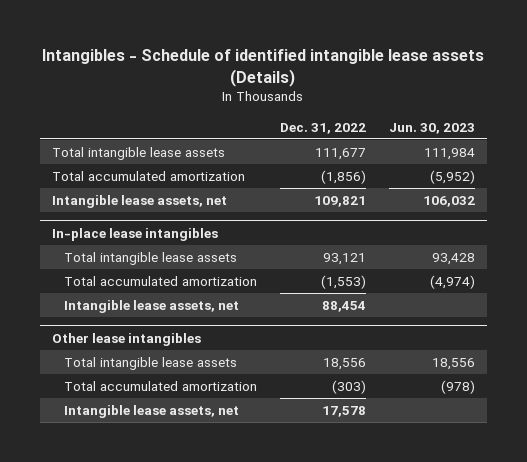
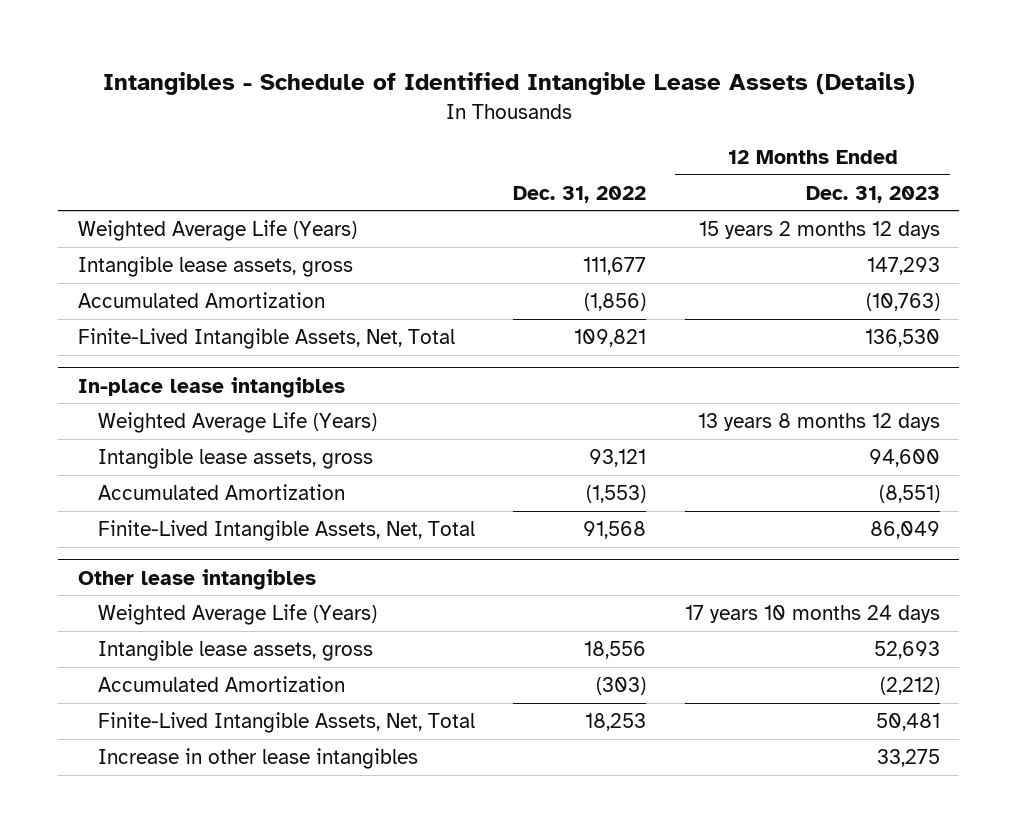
- Intangibles - Schedule of identified intangible lease assets (Details)
+ Intangibles - Schedule of Identified Intangible Lease Assets (Details)
- | Dec. 31, 2022 | Jun. 30, 2023
+ | Dec. 31, 2022 | 12 Months Ended Dec. 31, 2023
- Total intangible lease assets | 111,677 | 111,984
- Total accumulated amortization | (1,856) | (5,952)
- Intangible lease assets, net | 109,821 | 106,032
+ Weighted Average Life (Years) | | 15 years 2 months 12 days
+ Intangible lease assets, gross | 111,677 | 147,293
+ Accumulated Amortization | (1,856) | (10,763)
+ Finite-Lived Intangible Assets, Net, Total | 109,821 | 136,530
@ In-place lease intangibles
- Total intangible lease assets | 93,121 | 93,428
- Total accumulated amortization | (1,553) | (4,974)
- Intangible lease assets, net | 88,454 |
+ Weighted Average Life (Years) | | 13 years 8 months 12 days
+ Intangible lease assets, gross | 93,121 | 94,600
+ Accumulated Amortization | (1,553) | (8,551)
+ Finite-Lived Intangible Assets, Net, Total | 91,568 | 86,049
@ Other lease intangibles
- Total intangible lease assets | 18,556 | 18,556
- Total accumulated amortization | (303) | (978)
- Intangible lease assets, net | 17,578 |
+ Weighted Average Life (Years) | | 17 years 10 months 24 days
+ Intangible lease assets, gross | 18,556 | 52,693
+ Accumulated Amortization | (303) | (2,212)
+ Finite-Lived Intangible Assets, Net, Total | 18,253 | 50,481
+ Increase in other lease intangibles | | 33,275

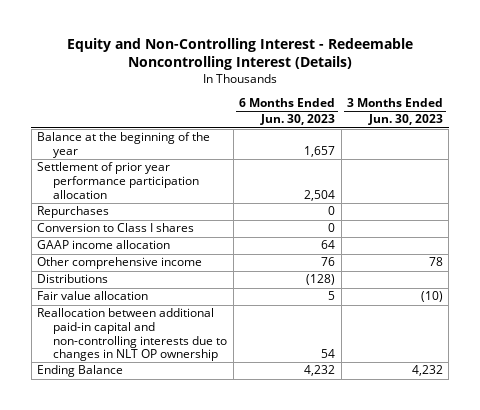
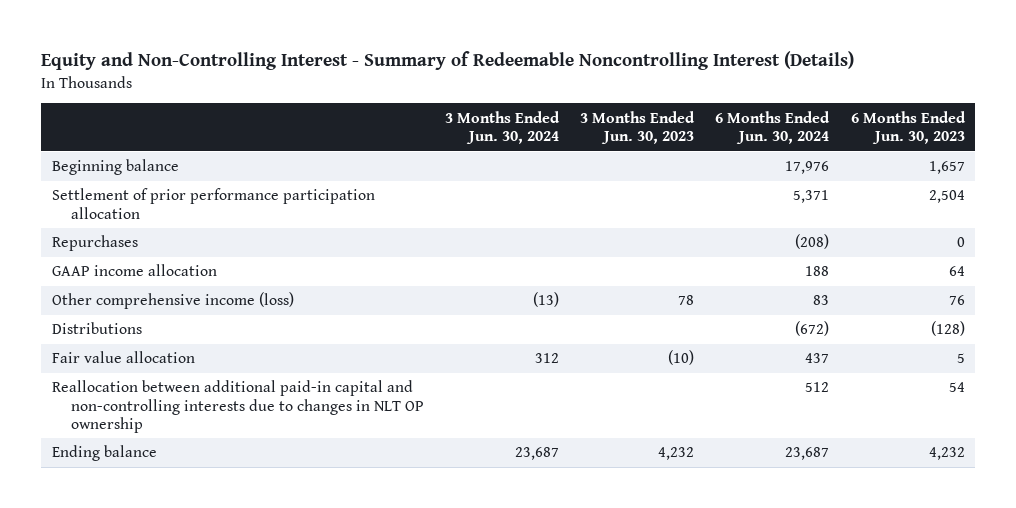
- Equity and Non-Controlling Interest - Redeemable Noncontrolling Interest (Details)
+ Equity and Non-Controlling Interest - Summary of Redeemable Noncontrolling Interest (Details)
- | 6 Months Ended Jun. 30, 2023 | 3 Months Ended Jun. 30, 2023
+ | 3 Months Ended Jun. 30, 2024 | 3 Months Ended Jun. 30, 2023 | 6 Months Ended Jun. 30, 2024 | 6 Months Ended Jun. 30, 2023
- Balance at the beginning of the year | 1,657 |
- Settlement of prior year performance participation allocation | 2,504 |
+ Beginning balance | | | 17,976 | 1,657
+ Settlement of prior performance participation allocation | | | 5,371 | 2,504
- Conversion to Class I shares | 0 |
- Other comprehensive income | 76 | 78
+ Other comprehensive income (loss) | (13) | 78 | 83 | 76
- Ending Balance | 4,232 | 4,232
+ Ending balance | 23,687 | 4,232 | 23,687 | 4,232

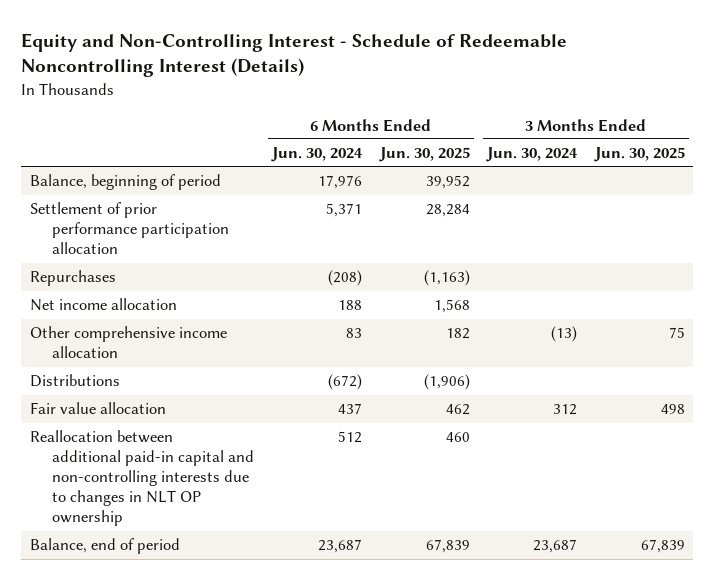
- Equity and Non-Controlling Interest - Summary of Redeemable Noncontrolling Interest (Details)
+ Equity and Non-Controlling Interest - Schedule of Redeemable Noncontrolling Interest (Details)
- | 3 Months Ended Jun. 30, 2024 | 3 Months Ended Jun. 30, 2023 | 6 Months Ended Jun. 30, 2024 | 6 Months Ended Jun. 30, 2023
+ | 6 Months Ended Jun. 30, 2024 | 6 Months Ended Jun. 30, 2025 | 3 Months Ended Jun. 30, 2024 | 3 Months Ended Jun. 30, 2025
- Beginning balance | | | 17,976 | 1,657
+ Balance, beginning of period | 17,976 | 39,952 | |
- GAAP income allocation | | | 188 | 64
- Other comprehensive income (loss) | (13) | 78 | 83 | 76
+ Net income allocation | 188 | 1,568 | |
+ Other comprehensive income allocation | 83 | 182 | (13) | 75
- Ending balance | 23,687 | 4,232 | 23,687 | 4,232
+ Balance, end of period | 23,687 | 67,839 | 23,687 | 67,839

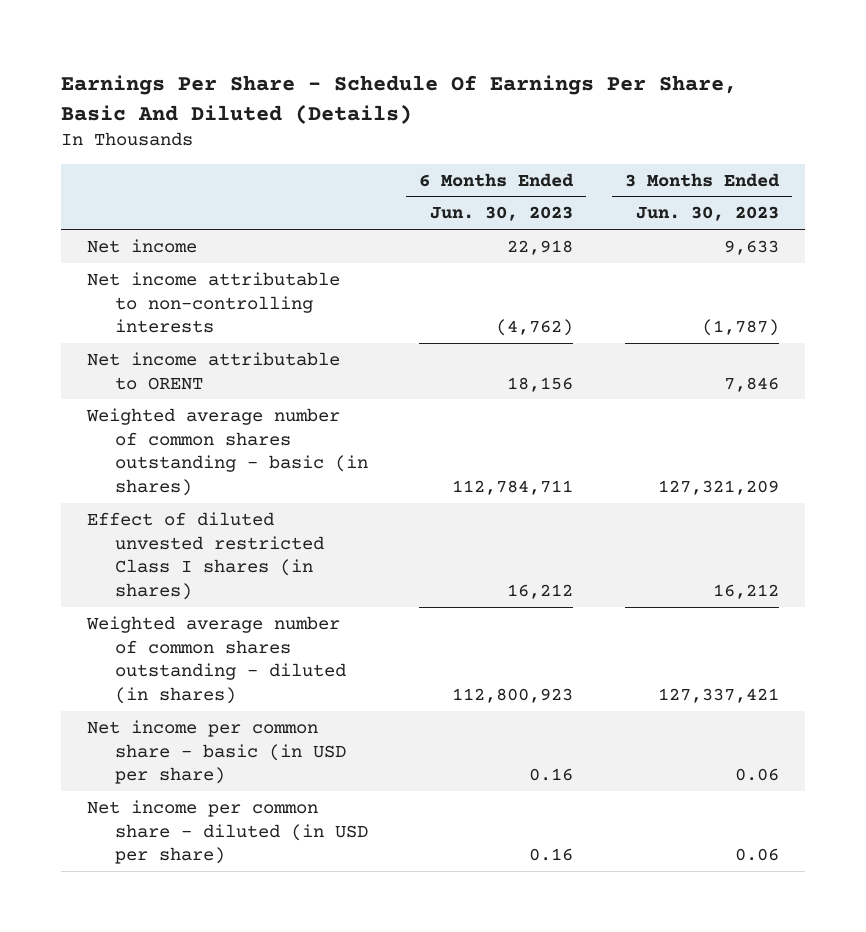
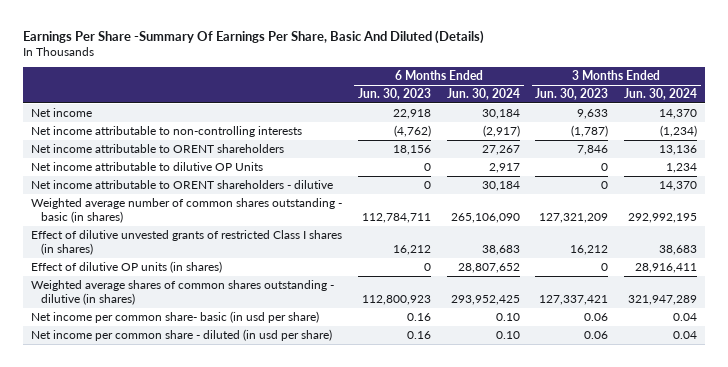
- Earnings Per Share - Schedule Of Earnings Per Share, Basic And Diluted (Details)
+ Earnings Per Share -Summary Of Earnings Per Share, Basic And Diluted (Details)
- | 6 Months Ended Jun. 30, 2023 | 3 Months Ended Jun. 30, 2023
+ | 6 Months Ended Jun. 30, 2023 | 6 Months Ended Jun. 30, 2024 | 3 Months Ended Jun. 30, 2023 | 3 Months Ended Jun. 30, 2024
- Net income attributable to ORENT | 18,156 | 7,846
+ Net income attributable to ORENT shareholders | 18,156 | 27,267 | 7,846 | 13,136
+ Net income attributable to dilutive OP Units | 0 | 2,917 | 0 | 1,234
+ Net income attributable to ORENT shareholders - dilutive | 0 | 30,184 | 0 | 14,370
- Effect of diluted unvested restricted Class I shares (in shares) | 16,212 | 16,212
- Weighted average number of common shares outstanding - diluted (in shares) | 112,800,923 | 127,337,421
- Net income per common share - basic (in USD per share) | 0.16 | 0.06
- Net income per common share - diluted (in USD per share) | 0.16 | 0.06
+ Effect of dilutive unvested grants of restricted Class I shares (in shares) | 16,212 | 38,683 | 16,212 | 38,683
+ Effect of dilutive OP units (in shares) | 0 | 28,807,652 | 0 | 28,916,411
+ Weighted average shares of common shares outstanding - dilutive (in shares) | 112,800,923 | 293,952,425 | 127,337,421 | 321,947,289
+ Net income per common share- basic (in usd per share) | 0.16 | 0.10 | 0.06 | 0.04
+ Net income per common share - diluted (in usd per share) | 0.16 | 0.10 | 0.06 | 0.04

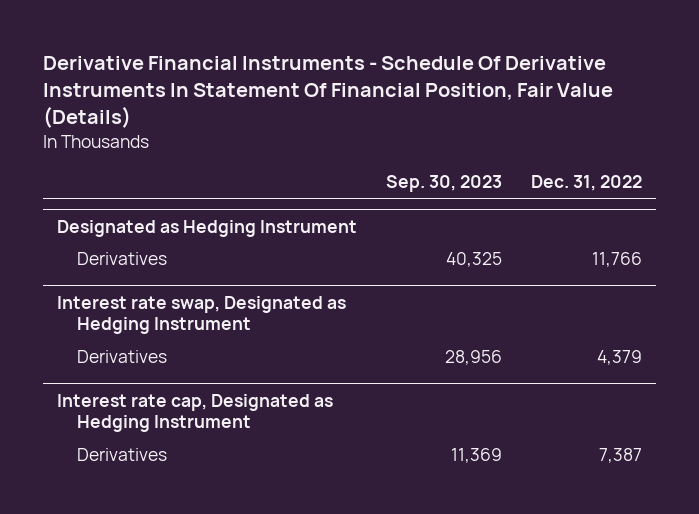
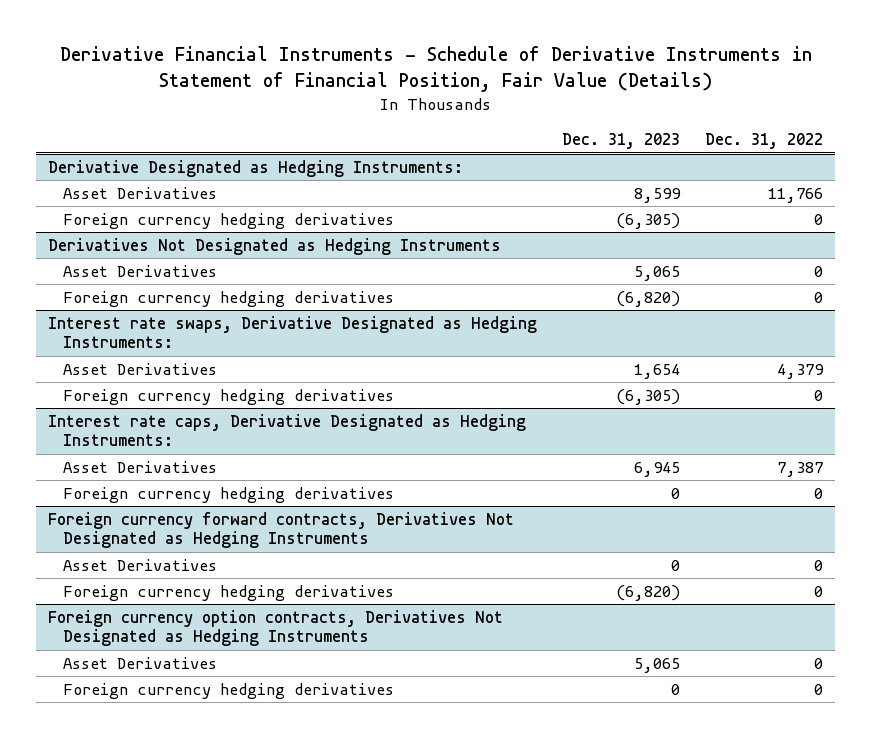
- Derivative Financial Instruments - Schedule Of Derivative Instruments In Statement Of Financial Position, Fair Value (Details)
+ Derivative Financial Instruments - Schedule of Derivative Instruments in Statement of Financial Position, Fair Value (Details)
- | Sep. 30, 2023 | Dec. 31, 2022
+ | Dec. 31, 2023 | Dec. 31, 2022
- Designated as Hedging Instrument
- Derivatives | 40,325 | 11,766
- Interest rate swap, Designated as Hedging Instrument
- Derivatives | 28,956 | 4,379
- Interest rate cap, Designated as Hedging Instrument
- Derivatives | 11,369 | 7,387
+ Derivative Designated as Hedging Instruments:
+ Asset Derivatives | 8,599 | 11,766
+ Foreign currency hedging derivatives | (6,305) | 0
+ Derivatives Not Designated as Hedging Instruments
+ Asset Derivatives | 5,065 | 0
+ Foreign currency hedging derivatives | (6,820) | 0
+ Interest rate swaps, Derivative Designated as Hedging Instruments:
+ Asset Derivatives | 1,654 | 4,379
+ Foreign currency hedging derivatives | (6,305) | 0
+ Interest rate caps, Derivative Designated as Hedging Instruments:
+ Asset Derivatives | 6,945 | 7,387
+ Foreign currency hedging derivatives | 0 | 0
+ Foreign currency forward contracts, Derivatives Not Designated as Hedging Instruments
+ Asset Derivatives | 0 | 0
+ Foreign currency hedging derivatives | (6,820) | 0
+ Foreign currency option contracts, Derivatives Not Designated as Hedging Instruments
+ Asset Derivatives | 5,065 | 0
+ Foreign currency hedging derivatives | 0 | 0

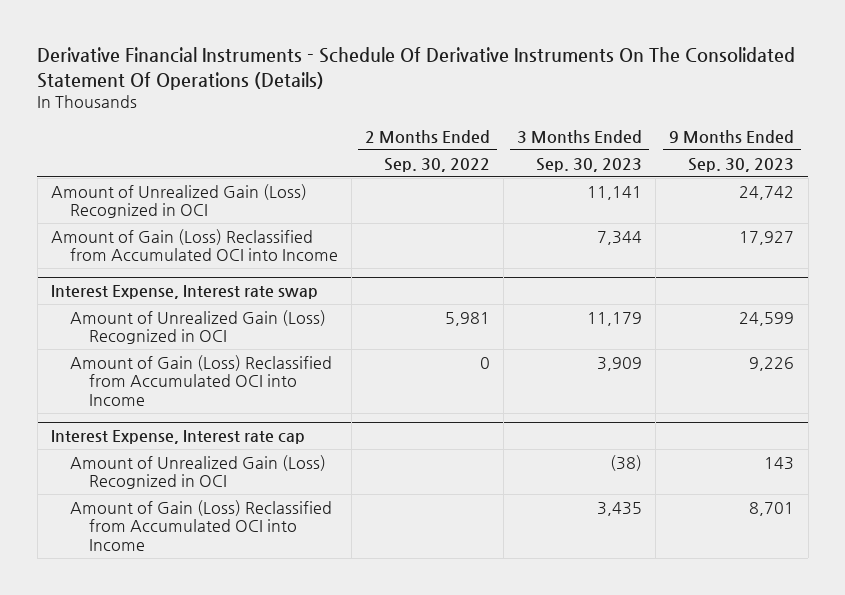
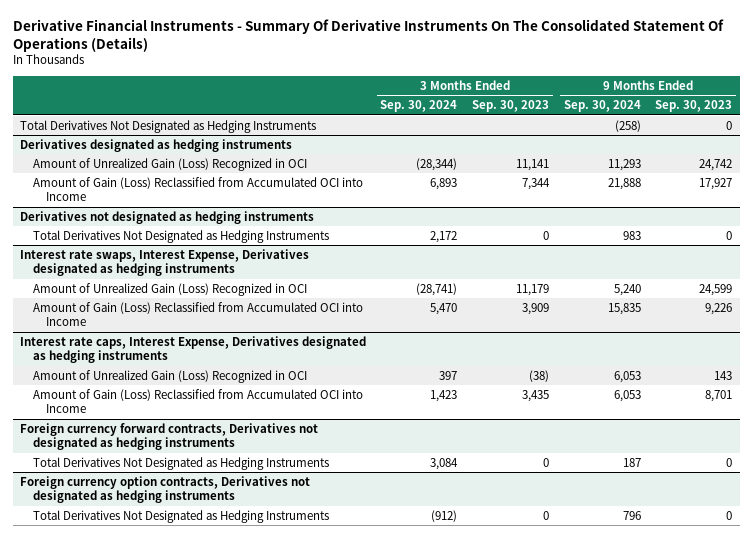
- Derivative Financial Instruments - Schedule Of Derivative Instruments On The Consolidated Statement Of Operations (Details)
+ Derivative Financial Instruments - Summary Of Derivative Instruments On The Consolidated Statement Of Operations (Details)
- | 2 Months Ended Sep. 30, 2022 | 3 Months Ended Sep. 30, 2023 | 9 Months Ended Sep. 30, 2023
+ | 3 Months Ended Sep. 30, 2024 | 3 Months Ended Sep. 30, 2023 | 9 Months Ended Sep. 30, 2024 | 9 Months Ended Sep. 30, 2023
+ Total Derivatives Not Designated as Hedging Instruments | | | (258) | 0
+ Derivatives designated as hedging instruments
- Interest Expense, Interest rate swap
+ Derivatives not designated as hedging instruments
+ Total Derivatives Not Designated as Hedging Instruments | 2,172 | 0 | 983 | 0
+ Interest rate swaps, Interest Expense, Derivatives designated as hedging instruments
- Interest Expense, Interest rate cap
+ Interest rate caps, Interest Expense, Derivatives designated as hedging instruments
+ Foreign currency forward contracts, Derivatives not designated as hedging instruments
+ Total Derivatives Not Designated as Hedging Instruments | 3,084 | 0 | 187 | 0
+ Foreign currency option contracts, Derivatives not designated as hedging instruments
+ Total Derivatives Not Designated as Hedging Instruments | (912) | 0 | 796 | 0

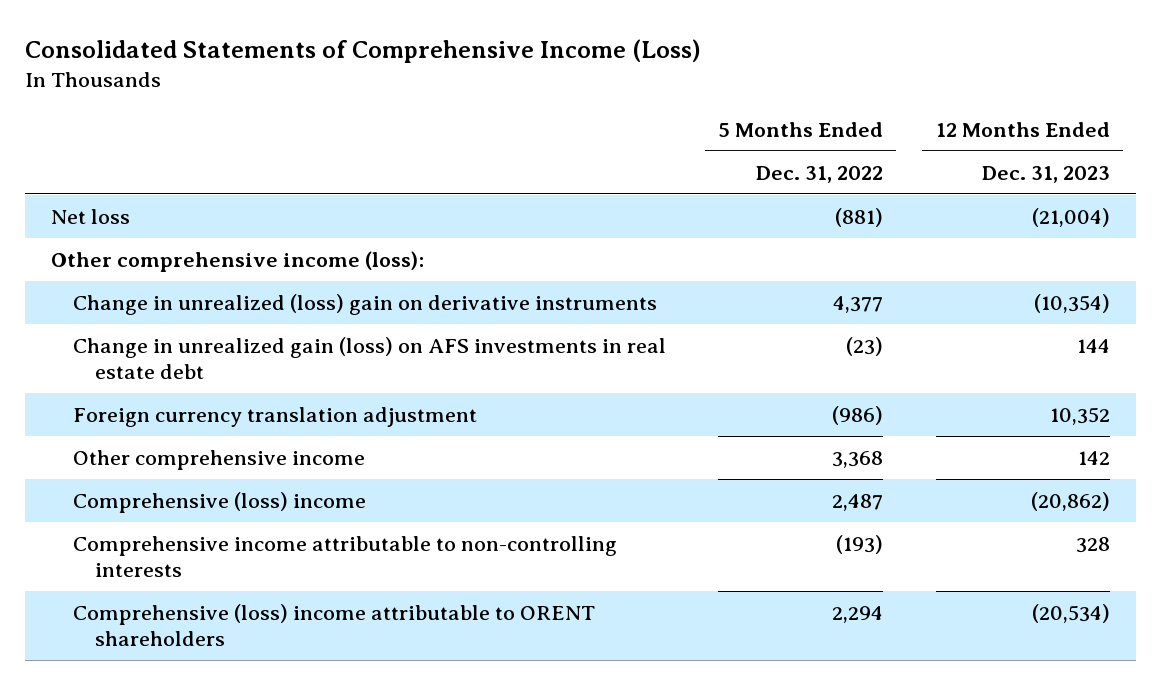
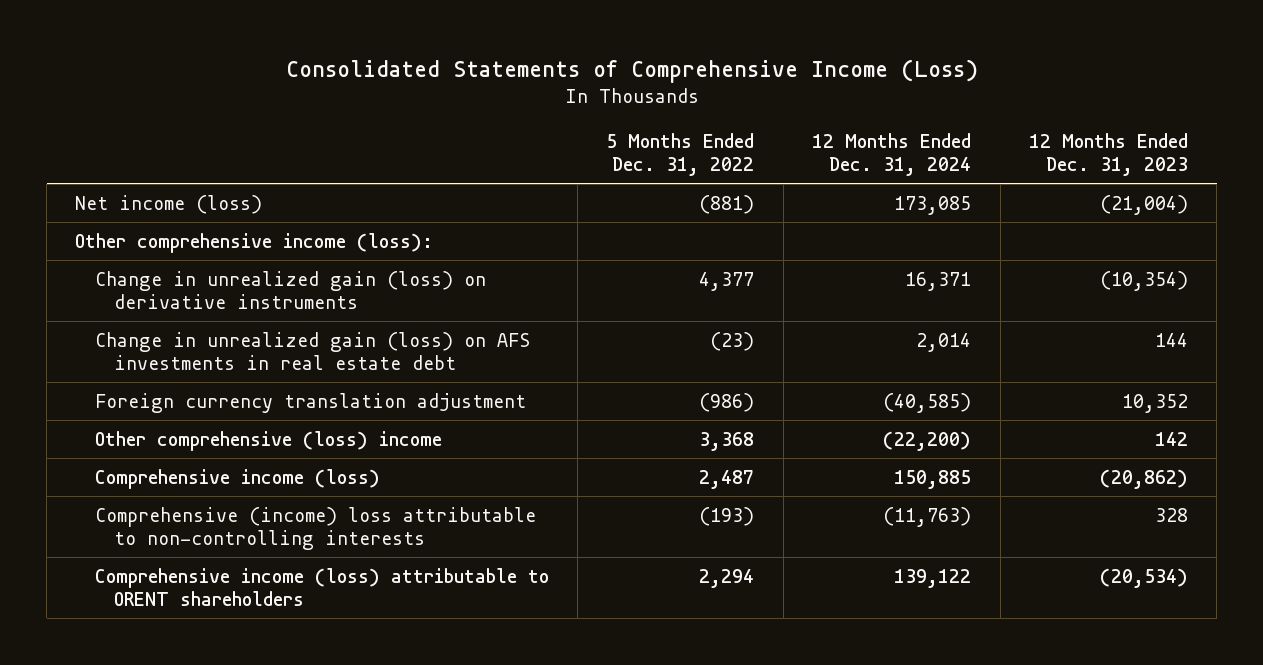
- | 5 Months Ended Dec. 31, 2022 | 12 Months Ended Dec. 31, 2023
+ | 5 Months Ended Dec. 31, 2022 | 12 Months Ended Dec. 31, 2024 | 12 Months Ended Dec. 31, 2023
- Net loss | (881) | (21,004)
+ Net income (loss) | (881) | 173,085 | (21,004)
- Change in unrealized (loss) gain on derivative instruments | 4,377 | (10,354)
+ Change in unrealized gain (loss) on derivative instruments | 4,377 | 16,371 | (10,354)
- Other comprehensive income | 3,368 | 142
- Comprehensive (loss) income | 2,487 | (20,862)
- Comprehensive income attributable to non-controlling interests | (193) | 328
- Comprehensive (loss) income attributable to ORENT shareholders | 2,294 | (20,534)
+ Other comprehensive (loss) income | 3,368 | (22,200) | 142
+ Comprehensive income (loss) | 2,487 | 150,885 | (20,862)
+ Comprehensive (income) loss attributable to non-controlling interests | (193) | (11,763) | 328
+ Comprehensive income (loss) attributable to ORENT shareholders | 2,294 | 139,122 | (20,534)

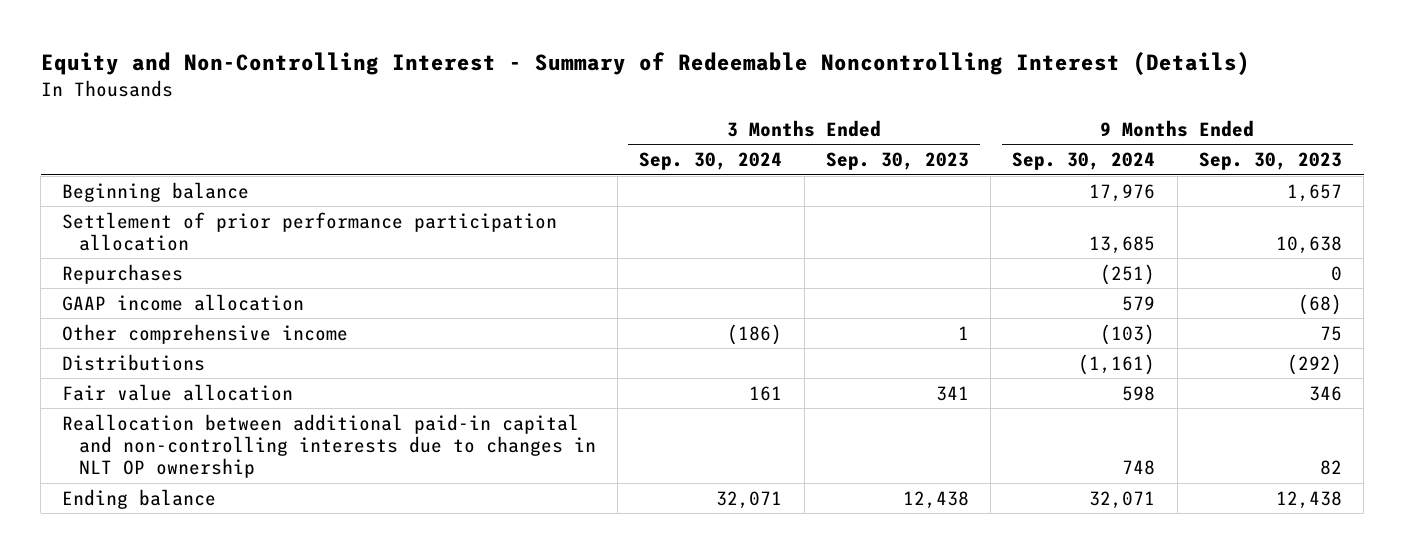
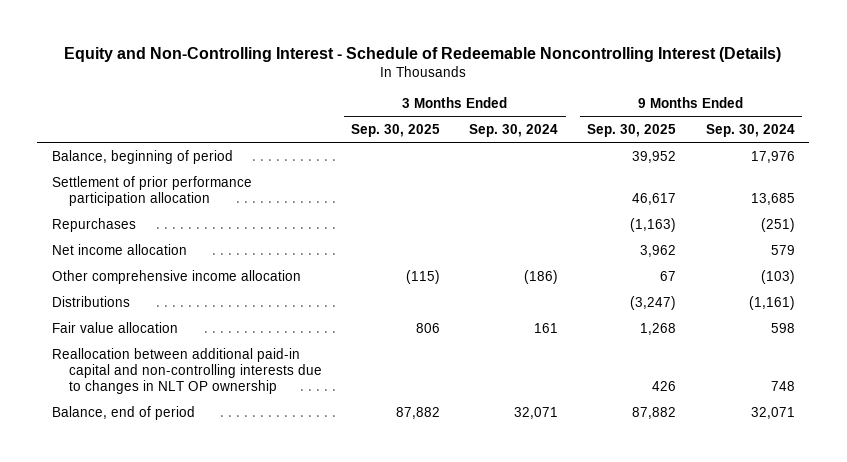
- Equity and Non-Controlling Interest - Summary of Redeemable Noncontrolling Interest (Details)
+ Equity and Non-Controlling Interest - Schedule of Redeemable Noncontrolling Interest (Details)
- | 3 Months Ended Sep. 30, 2024 | 3 Months Ended Sep. 30, 2023 | 9 Months Ended Sep. 30, 2024 | 9 Months Ended Sep. 30, 2023
+ | 3 Months Ended Sep. 30, 2025 | 3 Months Ended Sep. 30, 2024 | 9 Months Ended Sep. 30, 2025 | 9 Months Ended Sep. 30, 2024
- Beginning balance | | | 17,976 | 1,657
+ Balance, beginning of period | | | 39,952 | 17,976
- GAAP income allocation | | | 579 | (68)
- Other comprehensive income | (186) | 1 | (103) | 75
+ Net income allocation | | | 3,962 | 579
+ Other comprehensive income allocation | (115) | (186) | 67 | (103)
- Ending balance | 32,071 | 12,438 | 32,071 | 12,438
+ Balance, end of period | 87,882 | 32,071 | 87,882 | 32,071

